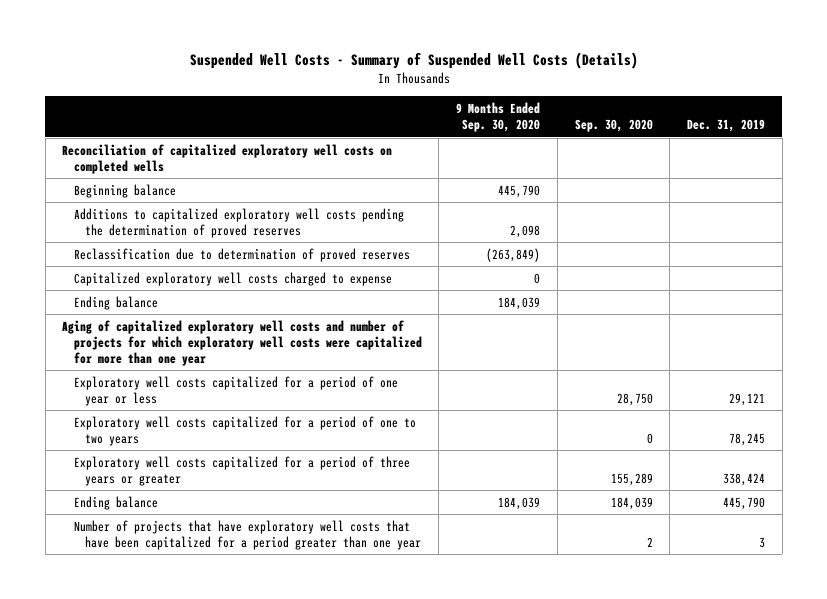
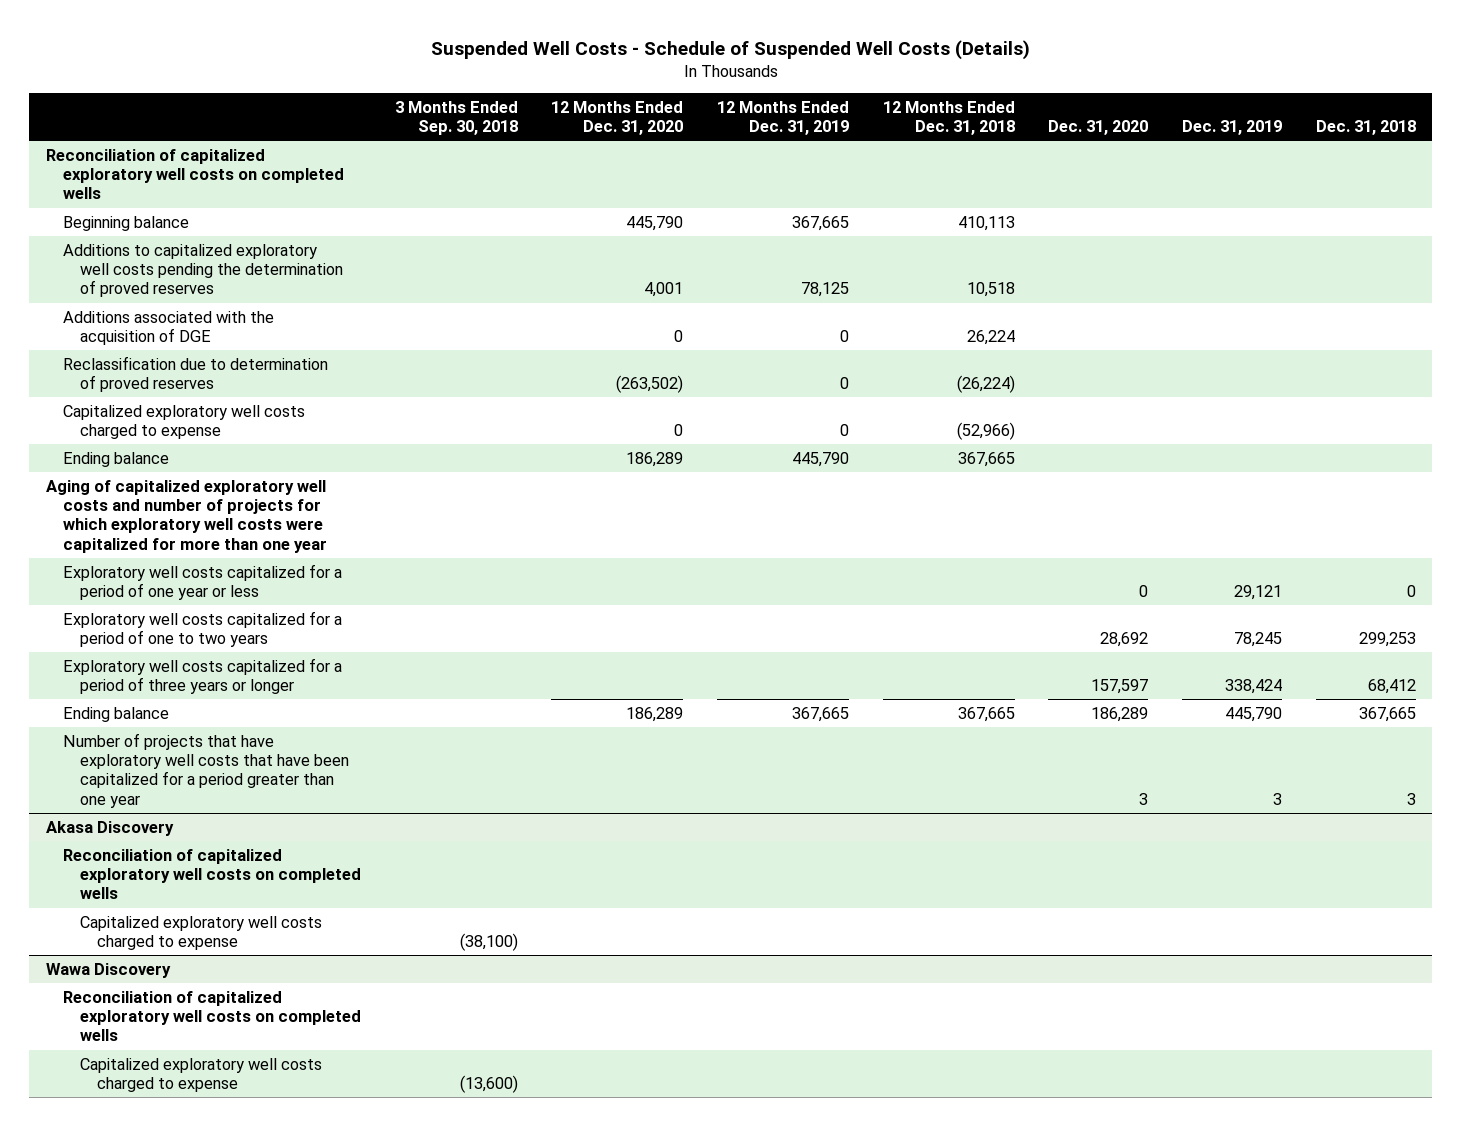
- Suspended Well Costs - Summary of Suspended Well Costs (Details)
+ Suspended Well Costs - Schedule of Suspended Well Costs (Details)
- | 9 Months Ended Sep. 30, 2020 | Sep. 30, 2020 | Dec. 31, 2019
+ | 3 Months Ended Sep. 30, 2018 | 12 Months Ended Dec. 31, 2020 | 12 Months Ended Dec. 31, 2019 | 12 Months Ended Dec. 31, 2018 | Dec. 31, 2020 | Dec. 31, 2019 | Dec. 31, 2018
+ Additions associated with the acquisition of DGE | | 0 | 0 | 26,224 | | |
- Exploratory well costs capitalized for a period of three years or greater | | 155,289 | 338,424
+ Exploratory well costs capitalized for a period of three years or longer | | | | | 157,597 | 338,424 | 68,412
+ Akasa Discovery
+ Reconciliation of capitalized exploratory well costs on completed wells
+ Capitalized exploratory well costs charged to expense | (38,100) | | | | | |
+ Wawa Discovery
+ Reconciliation of capitalized exploratory well costs on completed wells
+ Capitalized exploratory well costs charged to expense | (13,600) | | | | | |

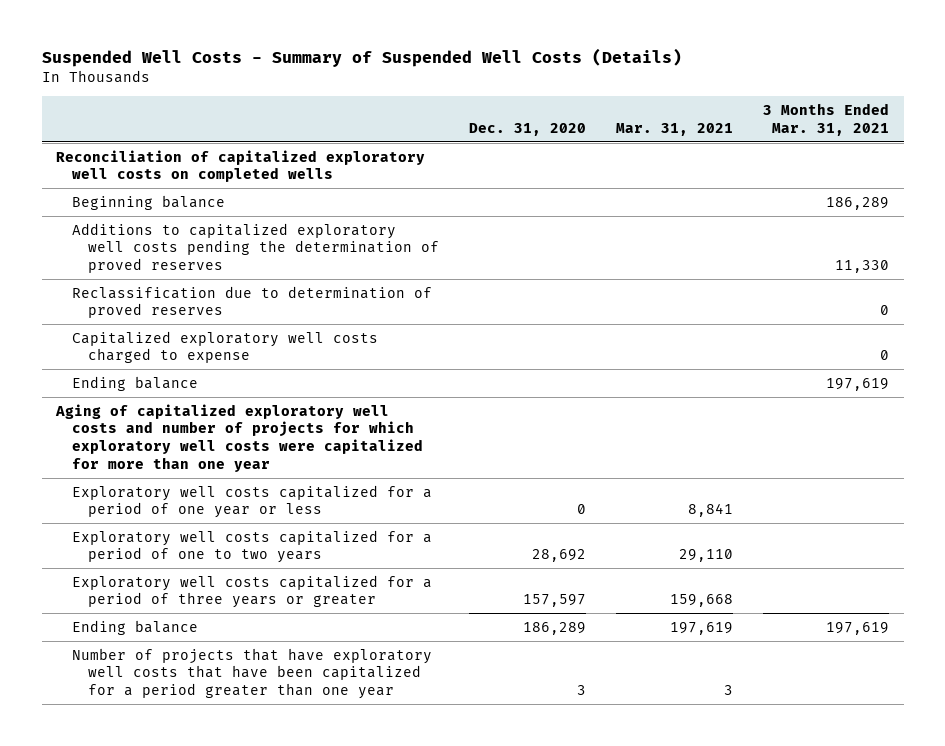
- Suspended Well Costs - Schedule of Suspended Well Costs (Details)
+ Suspended Well Costs - Summary of Suspended Well Costs (Details)
- | 3 Months Ended Sep. 30, 2018 | 12 Months Ended Dec. 31, 2020 | 12 Months Ended Dec. 31, 2019 | 12 Months Ended Dec. 31, 2018 | Dec. 31, 2020 | Dec. 31, 2019 | Dec. 31, 2018
+ | Dec. 31, 2020 | Mar. 31, 2021 | 3 Months Ended Mar. 31, 2021
- Additions associated with the acquisition of DGE | | 0 | 0 | 26,224 | | |
- Exploratory well costs capitalized for a period of three years or longer | | | | | 157,597 | 338,424 | 68,412
+ Exploratory well costs capitalized for a period of three years or greater | 157,597 | 159,668 |
- Akasa Discovery
- Reconciliation of capitalized exploratory well costs on completed wells
- Capitalized exploratory well costs charged to expense | (38,100) | | | | | |
- Wawa Discovery
- Reconciliation of capitalized exploratory well costs on completed wells
- Capitalized exploratory well costs charged to expense | (13,600) | | | | | |

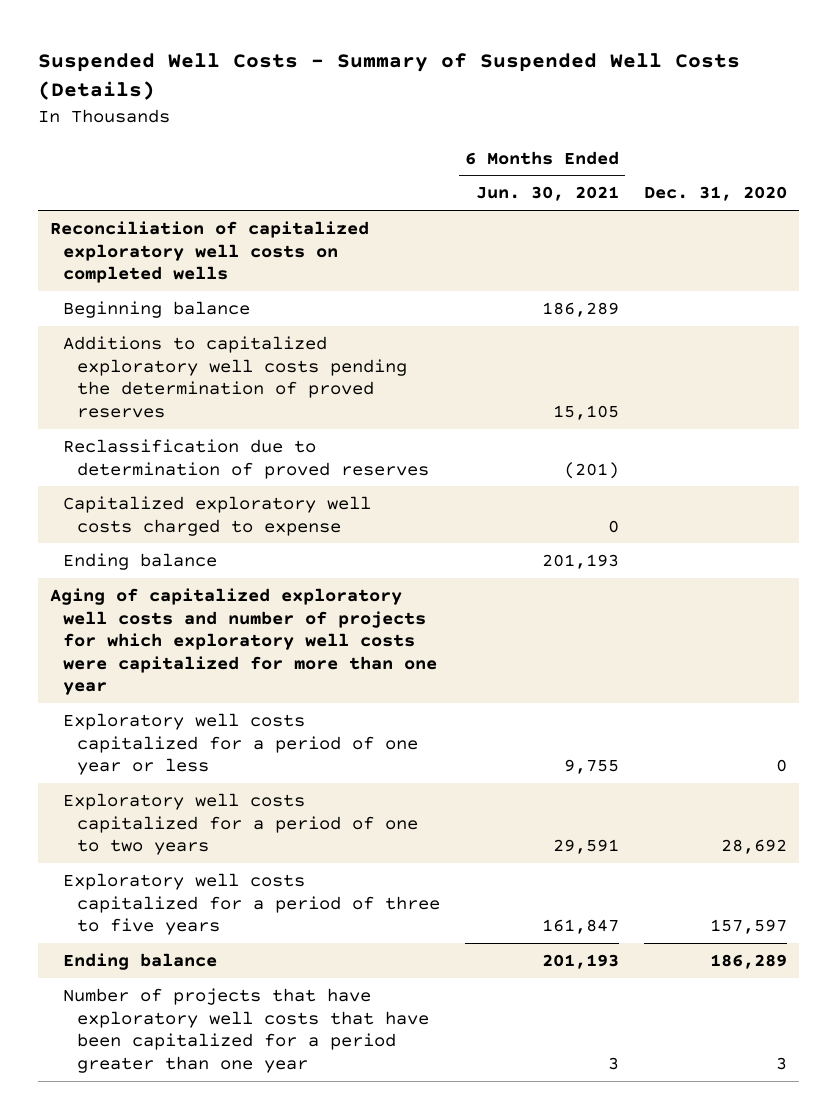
- | Dec. 31, 2020 | Mar. 31, 2021 | 3 Months Ended Mar. 31, 2021
+ | 6 Months Ended Jun. 30, 2021 | Dec. 31, 2020
- Exploratory well costs capitalized for a period of three years or greater | 157,597 | 159,668 |
+ Exploratory well costs capitalized for a period of three to five years | 161,847 | 157,597

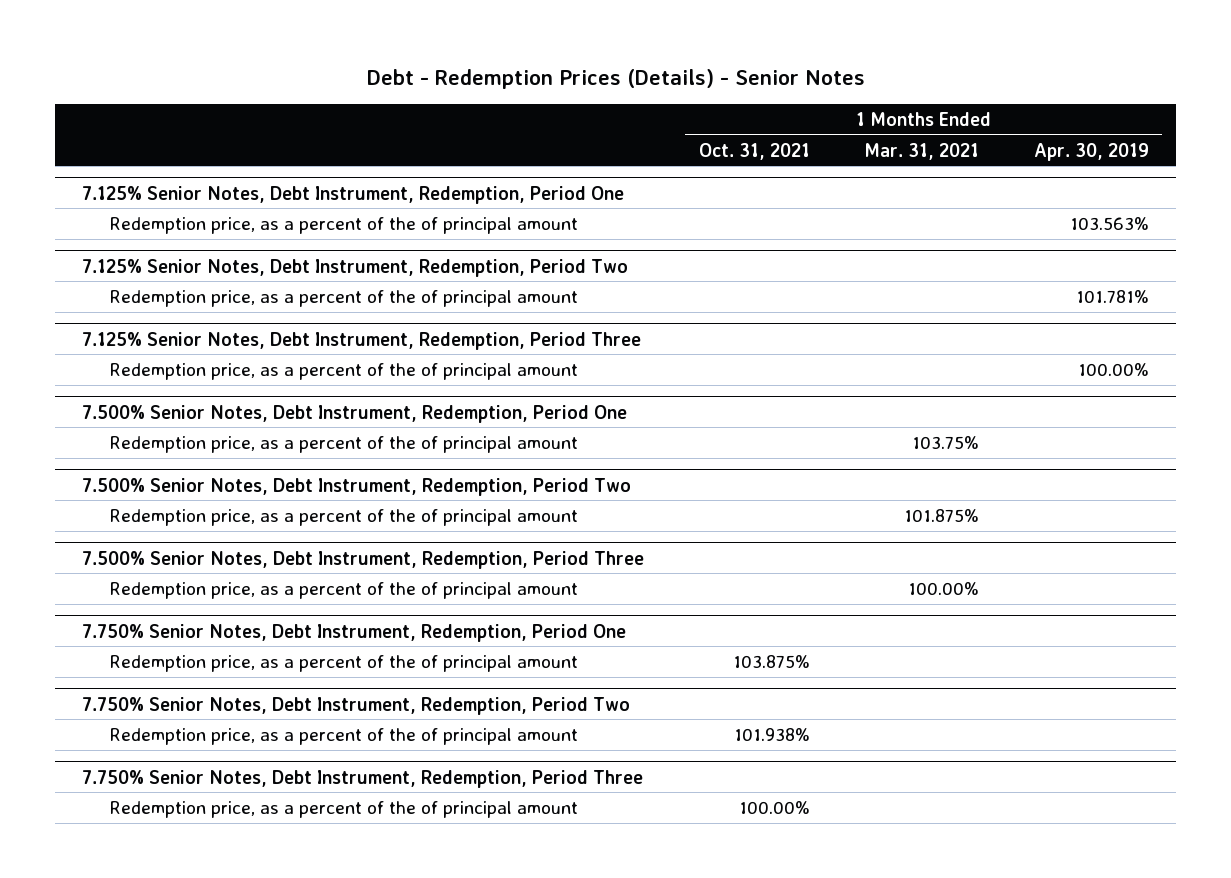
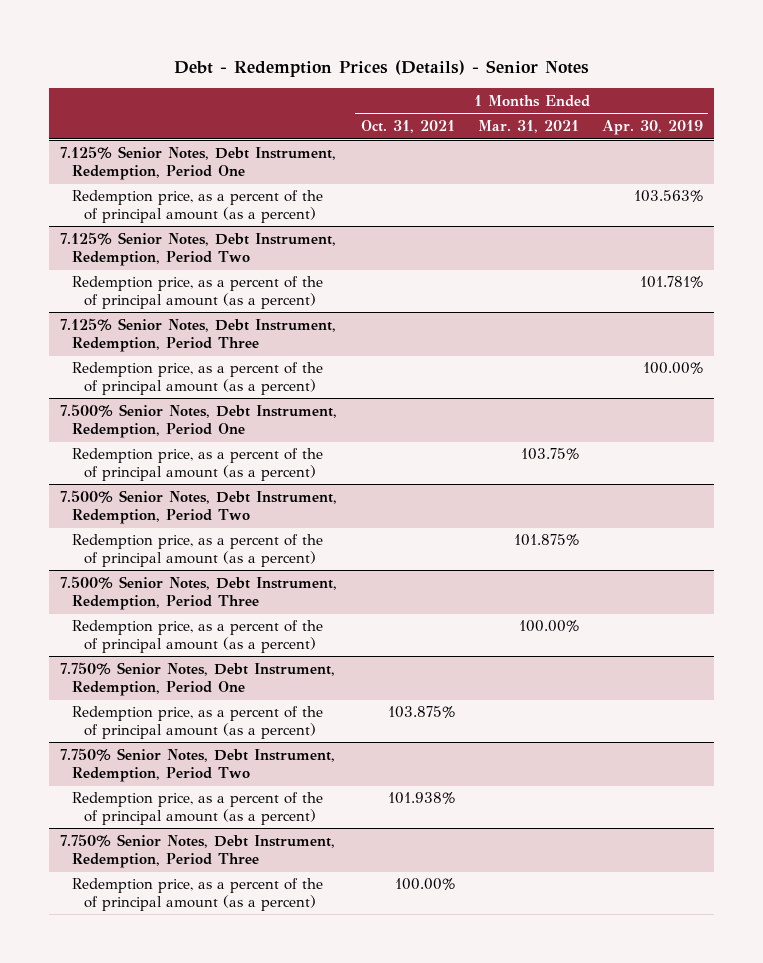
@ 7.125% Senior Notes, Debt Instrument, Redemption, Period One
- Redemption price, as a percent of the of principal amount | | | 103.563%
+ Redemption price, as a percent of the of principal amount (as a percent) | | | 103.563%
@ 7.125% Senior Notes, Debt Instrument, Redemption, Period Two
- Redemption price, as a percent of the of principal amount | | | 101.781%
+ Redemption price, as a percent of the of principal amount (as a percent) | | | 101.781%
@ 7.125% Senior Notes, Debt Instrument, Redemption, Period Three
- Redemption price, as a percent of the of principal amount | | | 100.00%
+ Redemption price, as a percent of the of principal amount (as a percent) | | | 100.00%
@ 7.500% Senior Notes, Debt Instrument, Redemption, Period One
- Redemption price, as a percent of the of principal amount | | 103.75% |
+ Redemption price, as a percent of the of principal amount (as a percent) | | 103.75% |
@ 7.500% Senior Notes, Debt Instrument, Redemption, Period Two
- Redemption price, as a percent of the of principal amount | | 101.875% |
+ Redemption price, as a percent of the of principal amount (as a percent) | | 101.875% |
@ 7.500% Senior Notes, Debt Instrument, Redemption, Period Three
- Redemption price, as a percent of the of principal amount | | 100.00% |
+ Redemption price, as a percent of the of principal amount (as a percent) | | 100.00% |
@ 7.750% Senior Notes, Debt Instrument, Redemption, Period One
- Redemption price, as a percent of the of principal amount | 103.875% | |
+ Redemption price, as a percent of the of principal amount (as a percent) | 103.875% | |
@ 7.750% Senior Notes, Debt Instrument, Redemption, Period Two
- Redemption price, as a percent of the of principal amount | 101.938% | |
+ Redemption price, as a percent of the of principal amount (as a percent) | 101.938% | |
@ 7.750% Senior Notes, Debt Instrument, Redemption, Period Three
- Redemption price, as a percent of the of principal amount | 100.00% | |
+ Redemption price, as a percent of the of principal amount (as a percent) | 100.00% | |

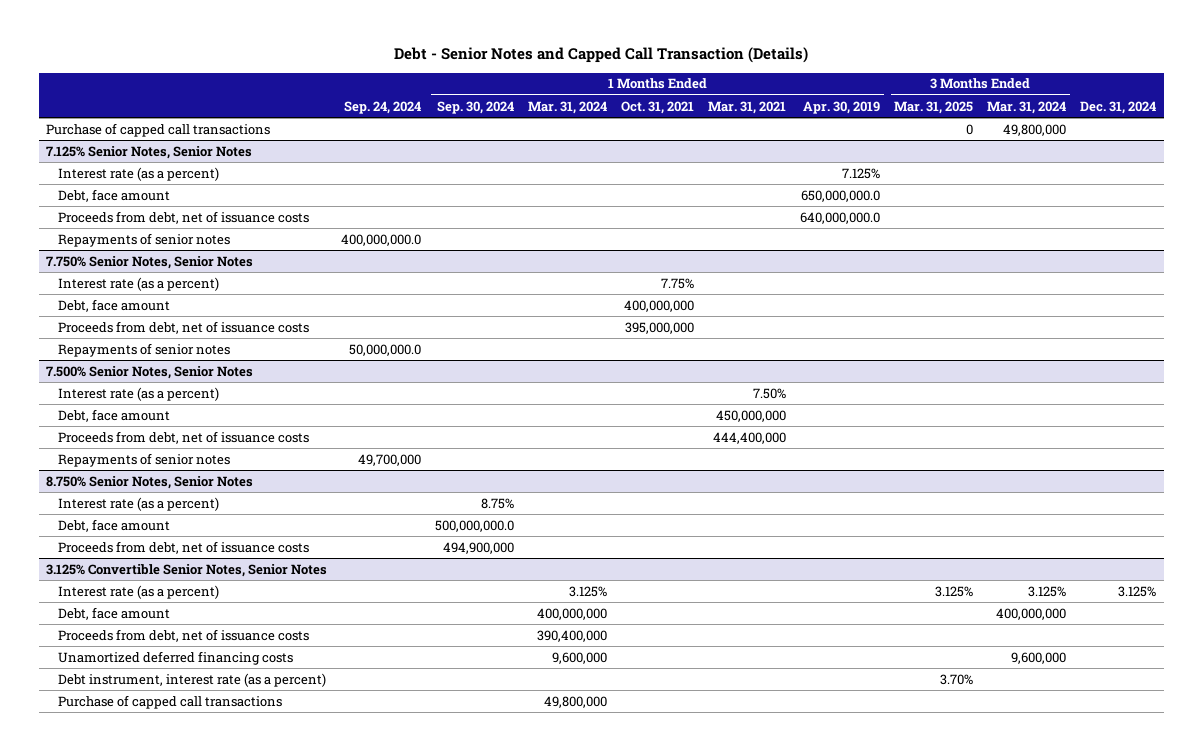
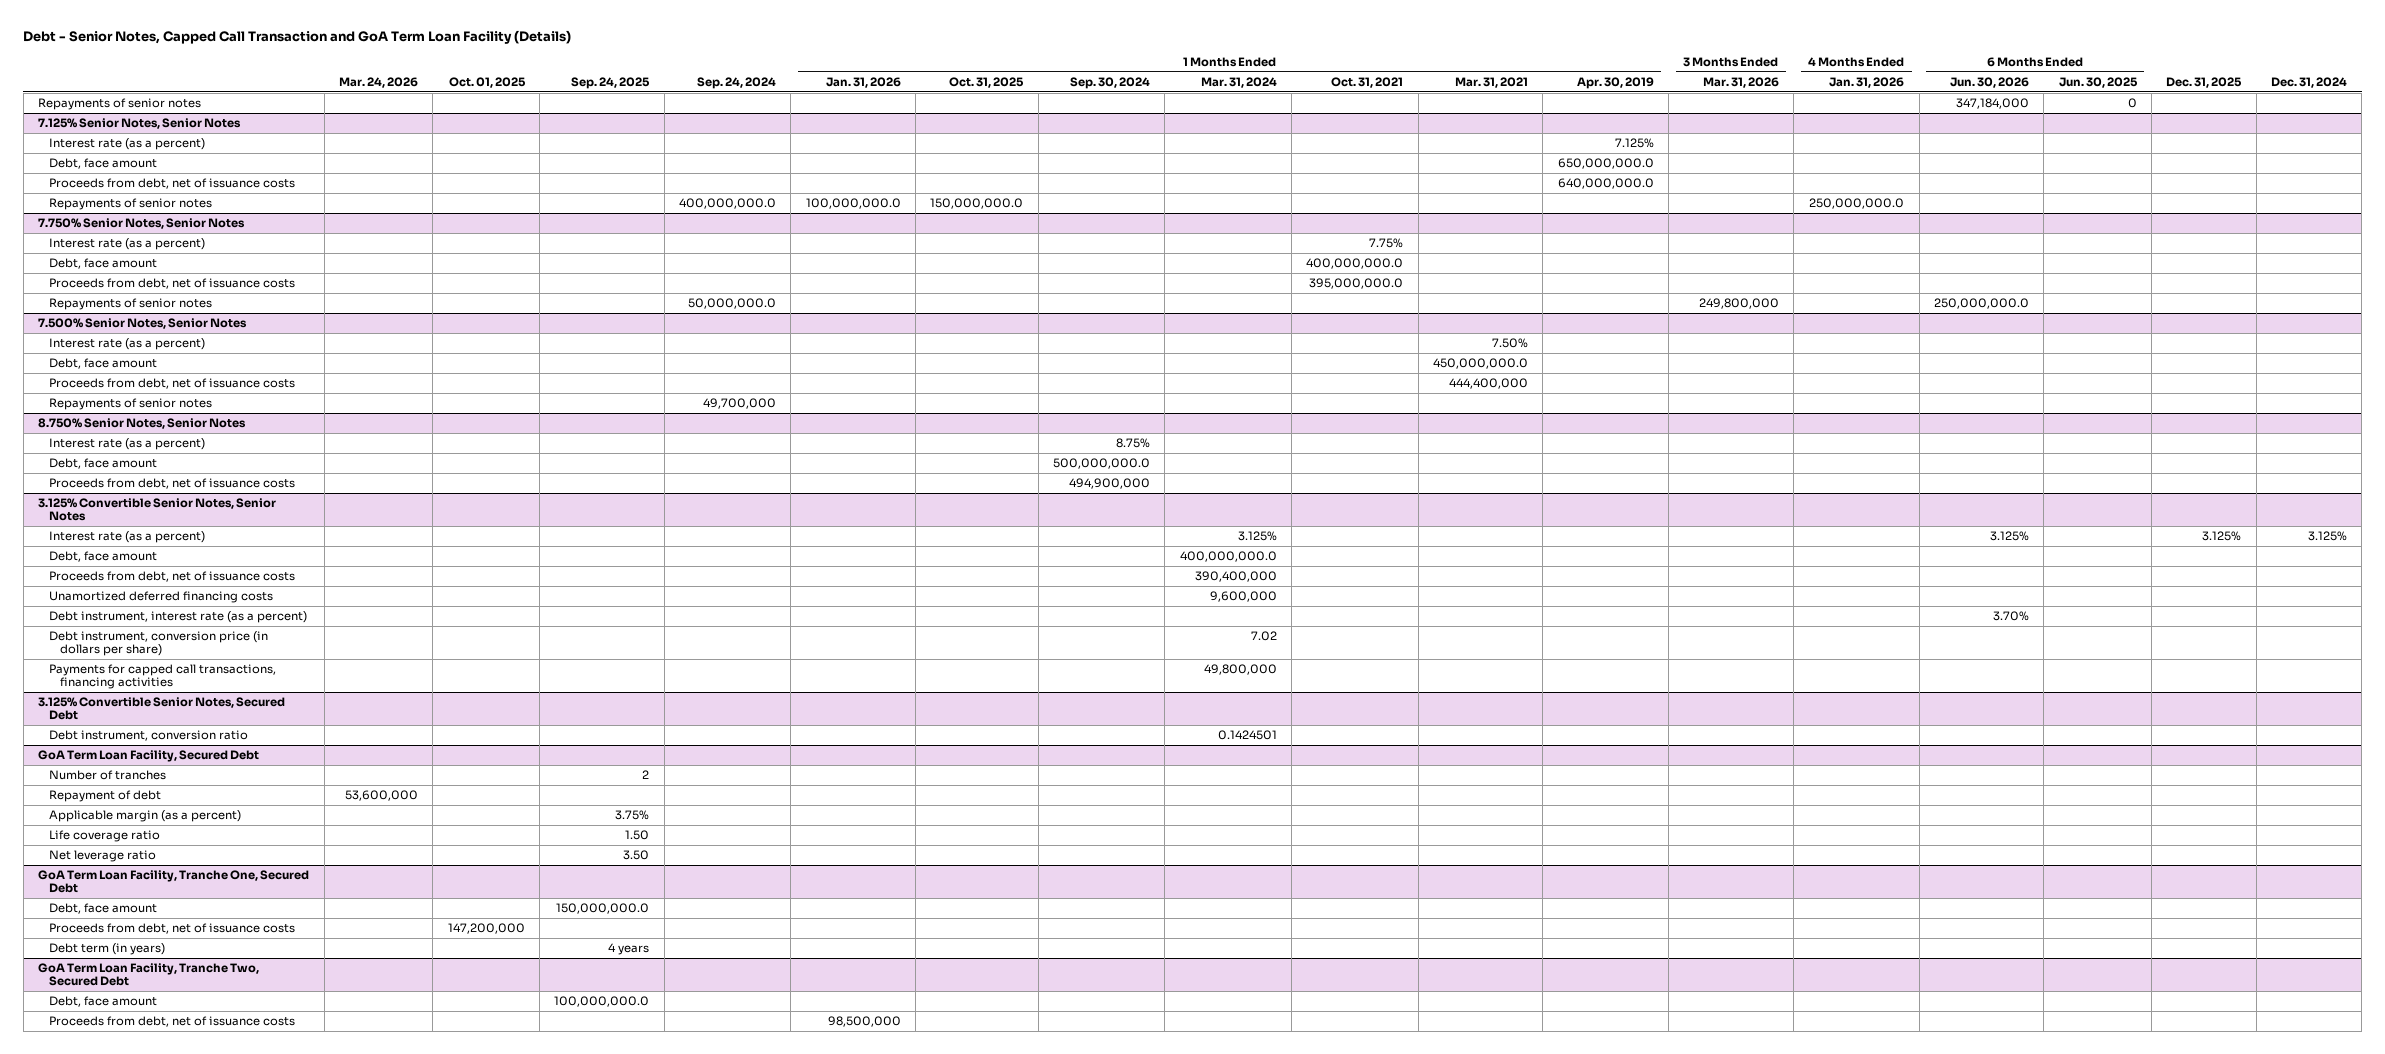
- Debt - Senior Notes and Capped Call Transaction (Details)
+ Debt - Senior Notes, Capped Call Transaction and GoA Term Loan Facility (Details)
- | Sep. 24, 2024 | 1 Months Ended Sep. 30, 2024 | 1 Months Ended Mar. 31, 2024 | 1 Months Ended Oct. 31, 2021 | 1 Months Ended Mar. 31, 2021 | 1 Months Ended Apr. 30, 2019 | 3 Months Ended Mar. 31, 2025 | 3 Months Ended Mar. 31, 2024 | Dec. 31, 2024
+ | Mar. 24, 2026 | Oct. 01, 2025 | Sep. 24, 2025 | Sep. 24, 2024 | 1 Months Ended Jan. 31, 2026 | 1 Months Ended Oct. 31, 2025 | 1 Months Ended Sep. 30, 2024 | 1 Months Ended Mar. 31, 2024 | 1 Months Ended Oct. 31, 2021 | 1 Months Ended Mar. 31, 2021 | 1 Months Ended Apr. 30, 2019 | 3 Months Ended Mar. 31, 2026 | 4 Months Ended Jan. 31, 2026 | 6 Months Ended Jun. 30, 2026 | 6 Months Ended Jun. 30, 2025 | Dec. 31, 2025 | Dec. 31, 2024
- Purchase of capped call transactions | | | | | | | 0 | 49,800,000 |
+ Repayments of senior notes | | | | | | | | | | | | | | 347,184,000 | 0 | |
@ 7.750% Senior Notes, Senior Notes
- Debt, face amount | | | | 400,000,000 | | | | |
- Proceeds from debt, net of issuance costs | | | | 395,000,000 | | | | |
+ Debt, face amount | | | | | | | | | 400,000,000.0 | | | | | | | |
+ Proceeds from debt, net of issuance costs | | | | | | | | | 395,000,000.0 | | | | | | | |
@ 7.500% Senior Notes, Senior Notes
- Debt, face amount | | | | | 450,000,000 | | | |
+ Debt, face amount | | | | | | | | | | 450,000,000.0 | | | | | | |
@ 3.125% Convertible Senior Notes, Senior Notes
- Debt, face amount | | | 400,000,000 | | | | | 400,000,000 |
+ Debt, face amount | | | | | | | | 400,000,000.0 | | | | | | | | |
- Purchase of capped call transactions | | | 49,800,000 | | | | | |
+ Debt instrument, conversion price (in dollars per share) | | | | | | | | 7.02 | | | | | | | | |
+ Payments for capped call transactions, financing activities | | | | | | | | 49,800,000 | | | | | | | | |
+ 3.125% Convertible Senior Notes, Secured Debt
+ Debt instrument, conversion ratio | | | | | | | | 0.1424501 | | | | | | | | |
+ GoA Term Loan Facility, Secured Debt
+ Number of tranches | | | 2 | | | | | | | | | | | | | |
+ Repayment of debt | 53,600,000 | | | | | | | | | | | | | | | |
+ Applicable margin (as a percent) | | | 3.75% | | | | | | | | | | | | | |
+ Life coverage ratio | | | 1.50 | | | | | | | | | | | | | |
+ Net leverage ratio | | | 3.50 | | | | | | | | | | | | | |
+ GoA Term Loan Facility, Tranche One, Secured Debt
+ Debt, face amount | | | 150,000,000.0 | | | | | | | | | | | | | |
+ Proceeds from debt, net of issuance costs | | 147,200,000 | | | | | | | | | | | | | | |
+ Debt term (in years) | | | 4 years | | | | | | | | | | | | | |
+ GoA Term Loan Facility, Tranche Two, Secured Debt
+ Debt, face amount | | | 100,000,000.0 | | | | | | | | | | | | | |
+ Proceeds from debt, net of issuance costs | | | | | 98,500,000 | | | | | | | | | | | |

